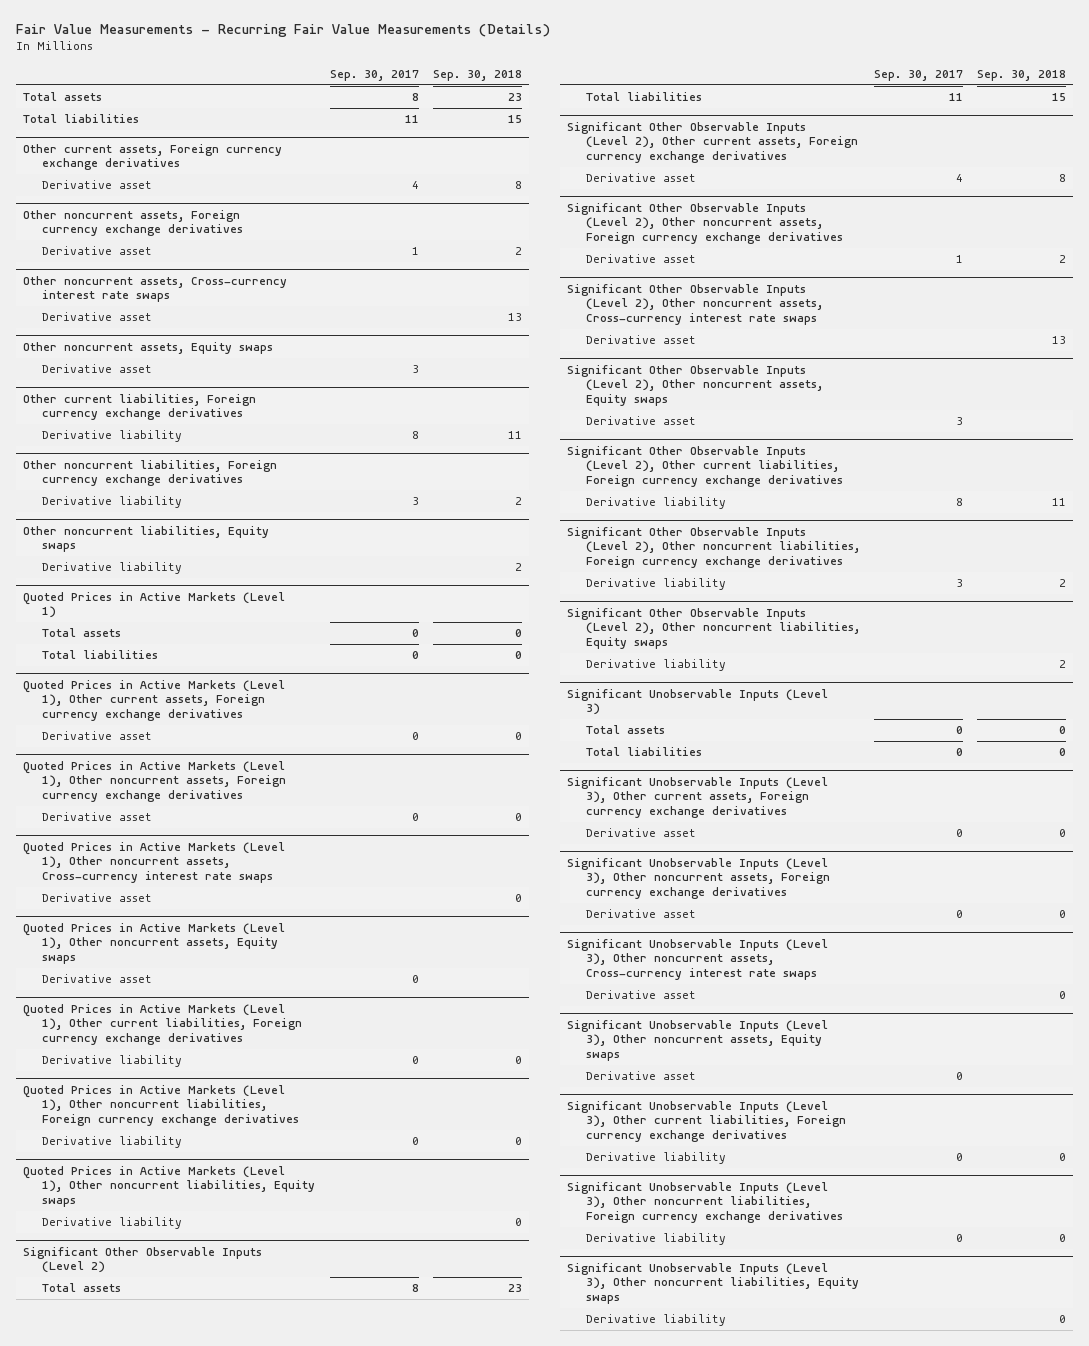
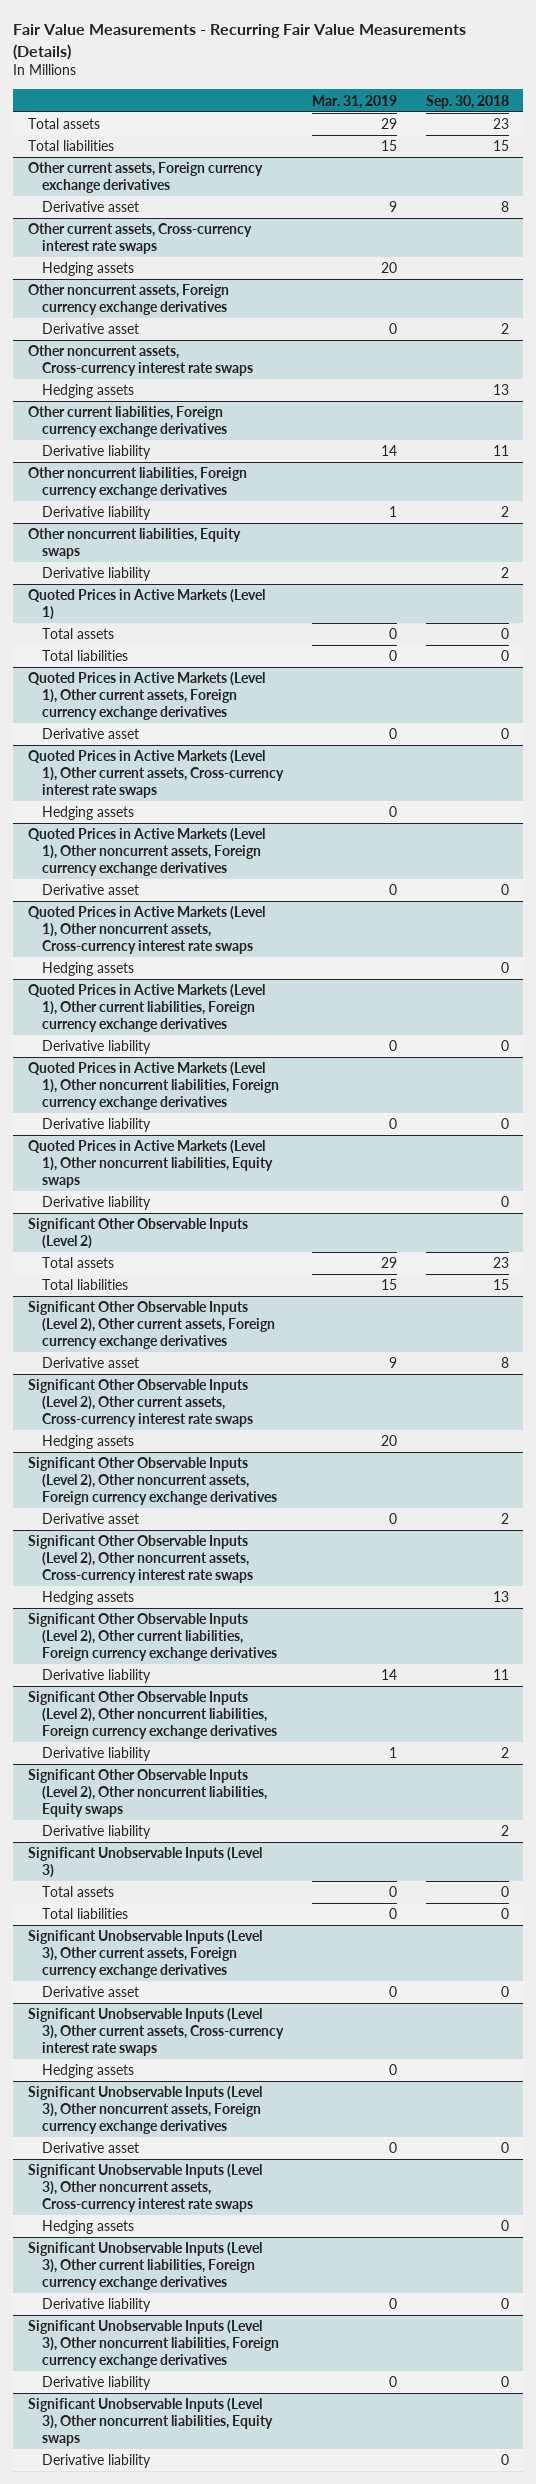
- | Sep. 30, 2017 | Sep. 30, 2018
+ | Mar. 31, 2019 | Sep. 30, 2018
+ Other current assets, Cross-currency interest rate swaps
+ Hedging assets | 20 |
@ Other noncurrent assets, Cross-currency interest rate swaps
- Derivative asset | | 13
- Other noncurrent assets, Equity swaps
- Derivative asset | 3 |
@ Other noncurrent assets, Cross-currency interest rate swaps
+ Hedging assets | | 13
+ Quoted Prices in Active Markets (Level 1), Other current assets, Cross-currency interest rate swaps
+ Hedging assets | 0 |
@ Quoted Prices in Active Markets (Level 1), Other noncurrent assets, Cross-currency interest rate swaps
- Derivative asset | | 0
- Quoted Prices in Active Markets (Level 1), Other noncurrent assets, Equity swaps
- Derivative asset | 0 |
@ Quoted Prices in Active Markets (Level 1), Other noncurrent assets, Cross-currency interest rate swaps
+ Hedging assets | | 0
+ Significant Other Observable Inputs (Level 2), Other current assets, Cross-currency interest rate swaps
+ Hedging assets | 20 |
@ Significant Other Observable Inputs (Level 2), Other noncurrent assets, Cross-currency interest rate swaps
- Derivative asset | | 13
- Significant Other Observable Inputs (Level 2), Other noncurrent assets, Equity swaps
- Derivative asset | 3 |
@ Significant Other Observable Inputs (Level 2), Other noncurrent assets, Cross-currency interest rate swaps
+ Hedging assets | | 13
+ Significant Unobservable Inputs (Level 3), Other current assets, Cross-currency interest rate swaps
+ Hedging assets | 0 |
@ Significant Unobservable Inputs (Level 3), Other noncurrent assets, Cross-currency interest rate swaps
- Derivative asset | | 0
- Significant Unobservable Inputs (Level 3), Other noncurrent assets, Equity swaps
- Derivative asset | 0 |
@ Significant Unobservable Inputs (Level 3), Other noncurrent assets, Cross-currency interest rate swaps
+ Hedging assets | | 0

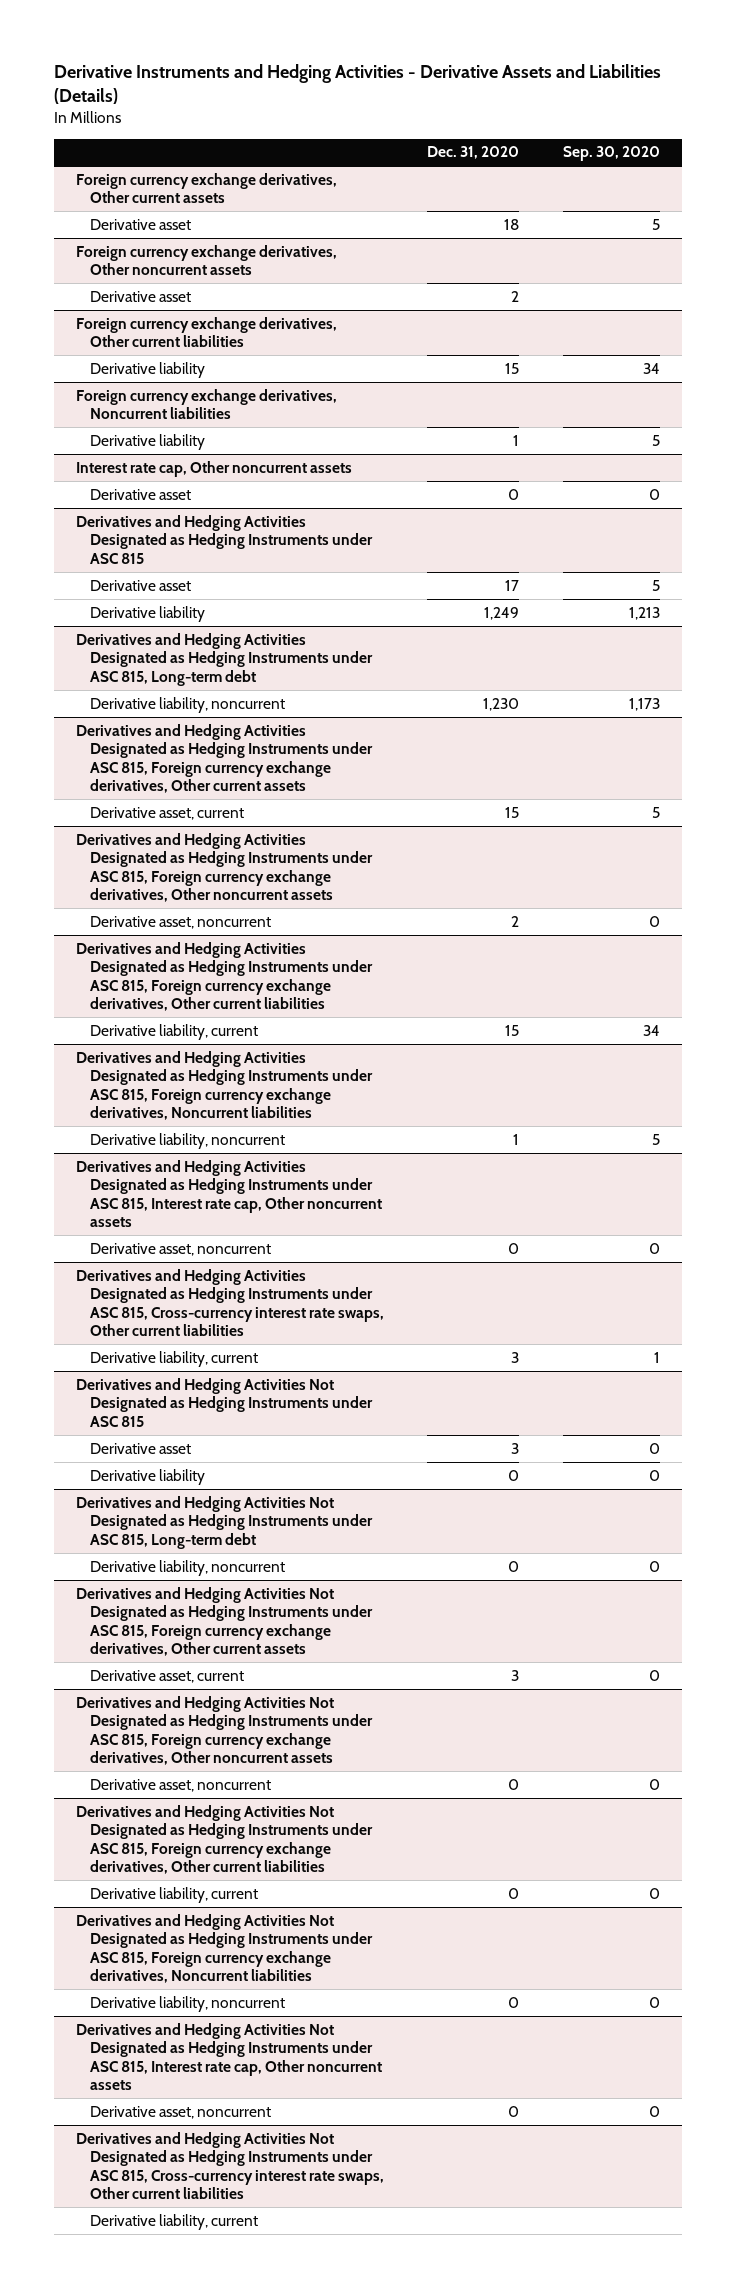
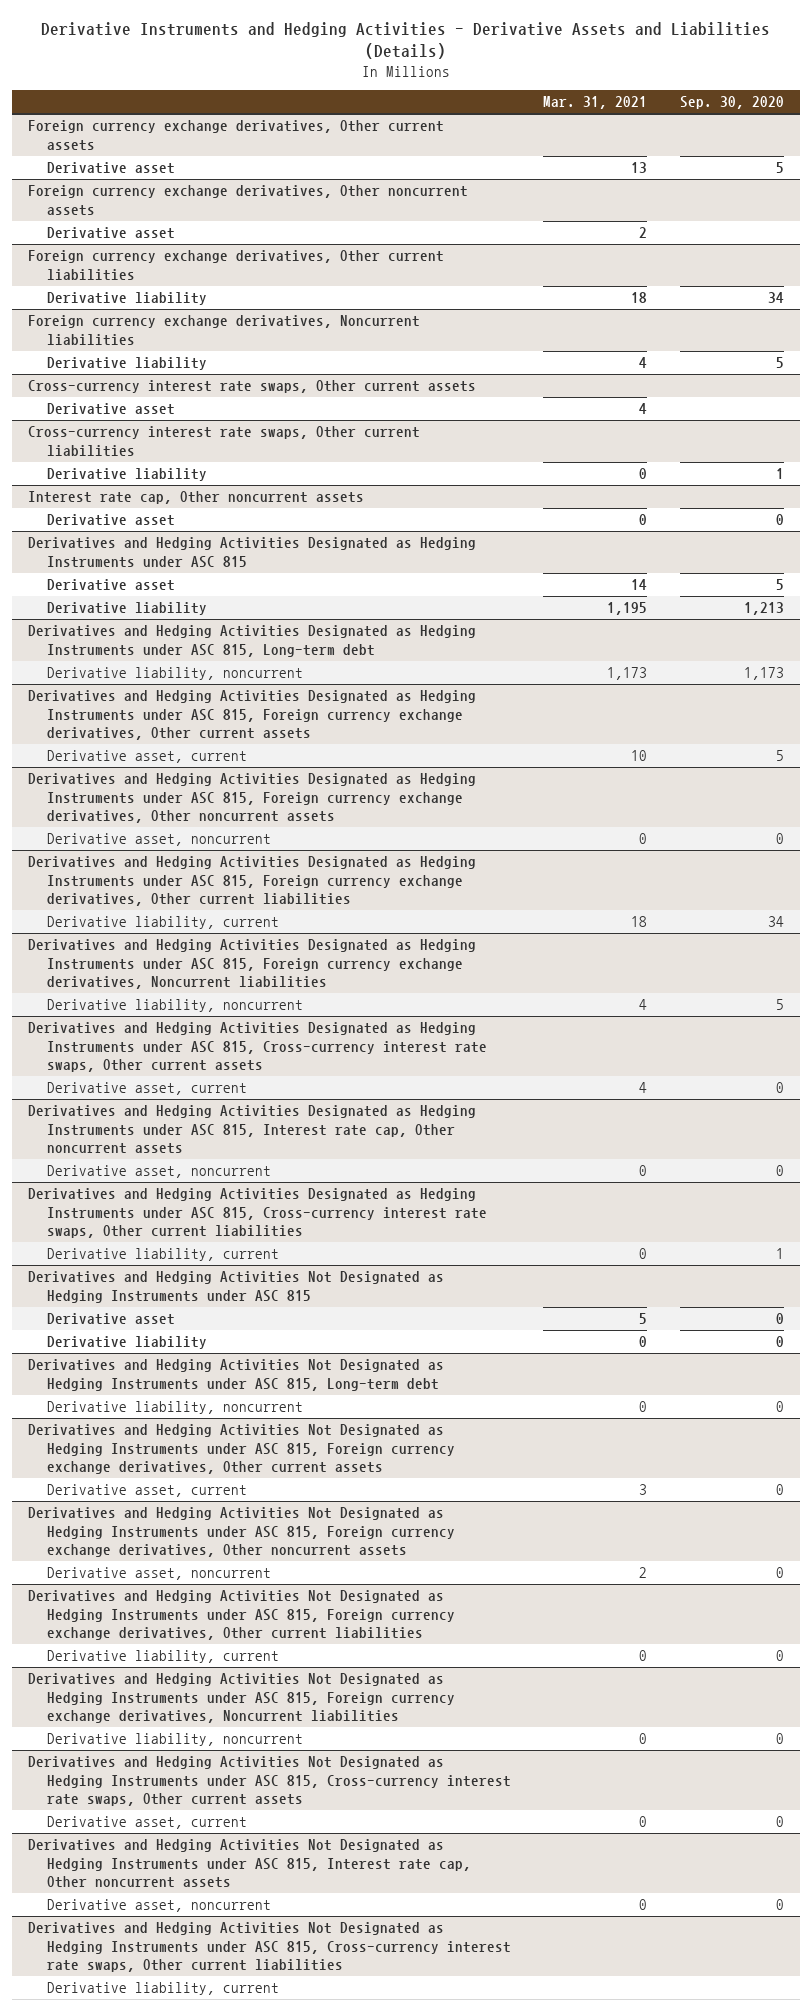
- | Dec. 31, 2020 | Sep. 30, 2020
+ | Mar. 31, 2021 | Sep. 30, 2020
+ Cross-currency interest rate swaps, Other current assets
+ Derivative asset | 4 |
+ Cross-currency interest rate swaps, Other current liabilities
+ Derivative liability | 0 | 1
+ Derivatives and Hedging Activities Designated as Hedging Instruments under ASC 815, Cross-currency interest rate swaps, Other current assets
+ Derivative asset, current | 4 | 0
+ Derivatives and Hedging Activities Not Designated as Hedging Instruments under ASC 815, Cross-currency interest rate swaps, Other current assets
+ Derivative asset, current | 0 | 0

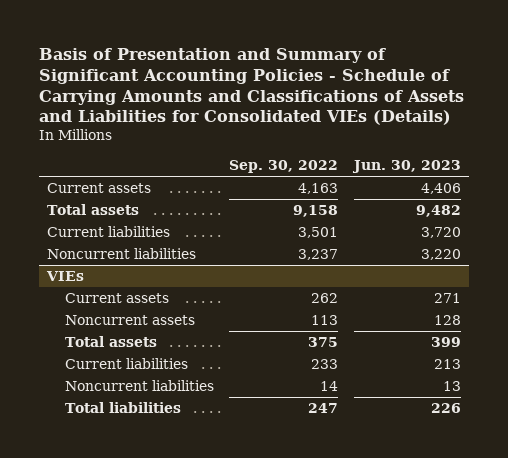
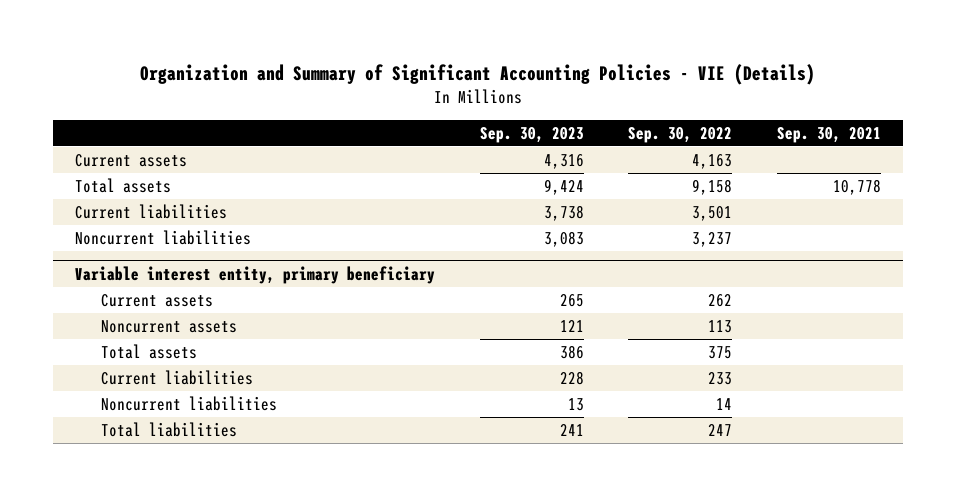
- Basis of Presentation and Summary of Significant Accounting Policies - Schedule of Carrying Amounts and Classifications of Assets and Liabilities for Consolidated VIEs (Details)
+ Organization and Summary of Significant Accounting Policies - VIE (Details)
- | Sep. 30, 2022 | Jun. 30, 2023
+ | Sep. 30, 2023 | Sep. 30, 2022 | Sep. 30, 2021
- VIEs
+ Variable interest entity, primary beneficiary

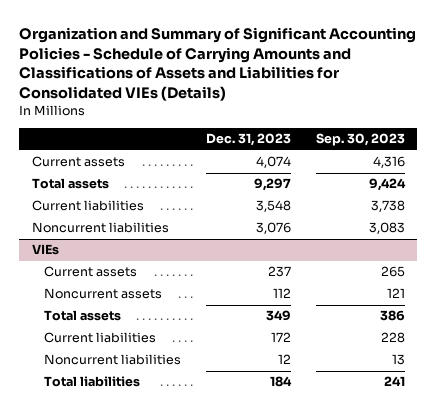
- Organization and Summary of Significant Accounting Policies - VIE (Details)
+ Organization and Summary of Significant Accounting Policies - Schedule of Carrying Amounts and Classifications of Assets and Liabilities for Consolidated VIEs (Details)
- | Sep. 30, 2023 | Sep. 30, 2022 | Sep. 30, 2021
+ | Dec. 31, 2023 | Sep. 30, 2023
- Variable interest entity, primary beneficiary
+ VIEs

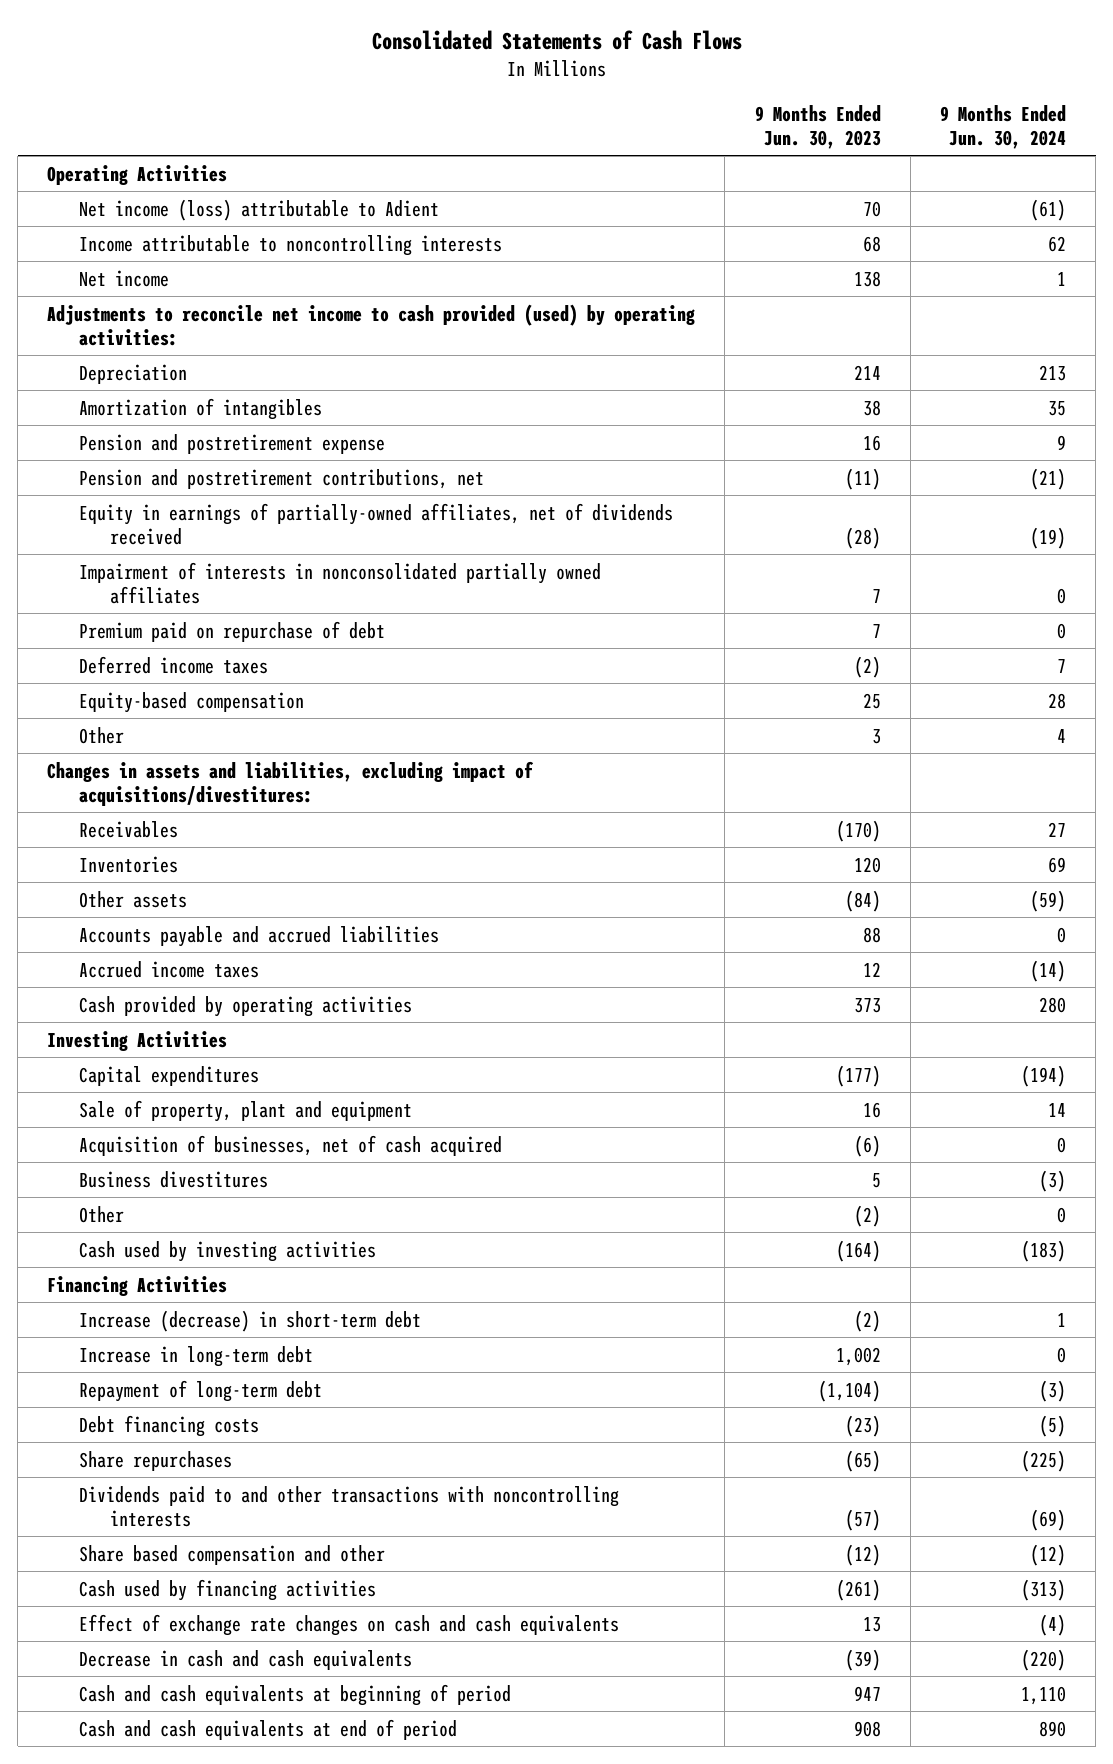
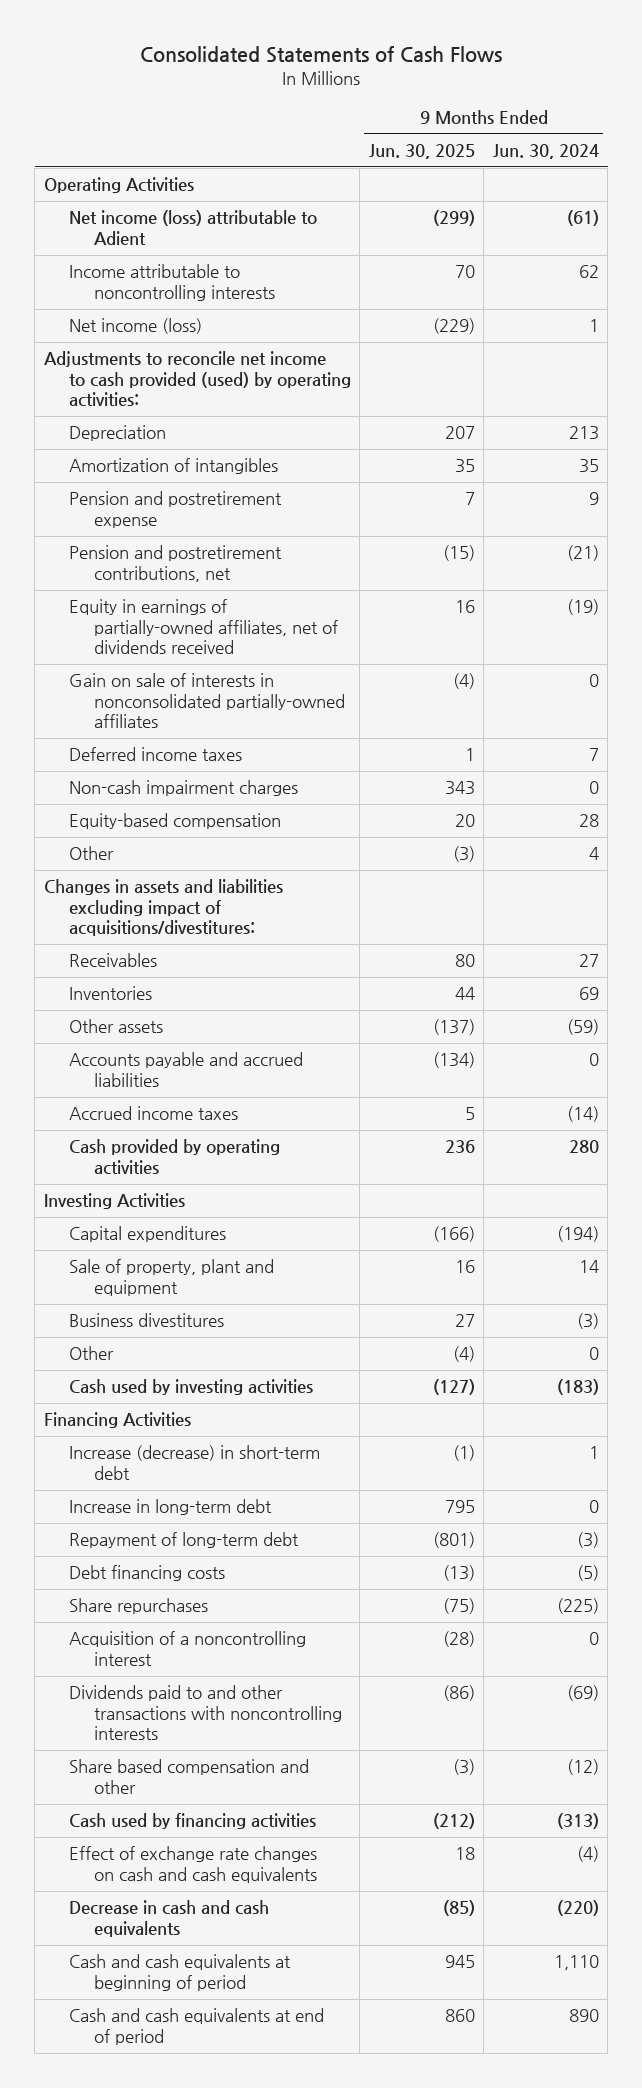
- | 9 Months Ended Jun. 30, 2023 | 9 Months Ended Jun. 30, 2024
+ | 9 Months Ended Jun. 30, 2025 | 9 Months Ended Jun. 30, 2024
- Net income | 138 | 1
+ Net income (loss) | (229) | 1
- Impairment of interests in nonconsolidated partially owned affiliates | 7 | 0
- Premium paid on repurchase of debt | 7 | 0
+ Gain on sale of interests in nonconsolidated partially-owned affiliates | (4) | 0
+ Non-cash impairment charges | 343 | 0
- Changes in assets and liabilities, excluding impact of acquisitions/divestitures:
+ Changes in assets and liabilities excluding impact of acquisitions/divestitures:
- Acquisition of businesses, net of cash acquired | (6) | 0
+ Acquisition of a noncontrolling interest | (28) | 0

